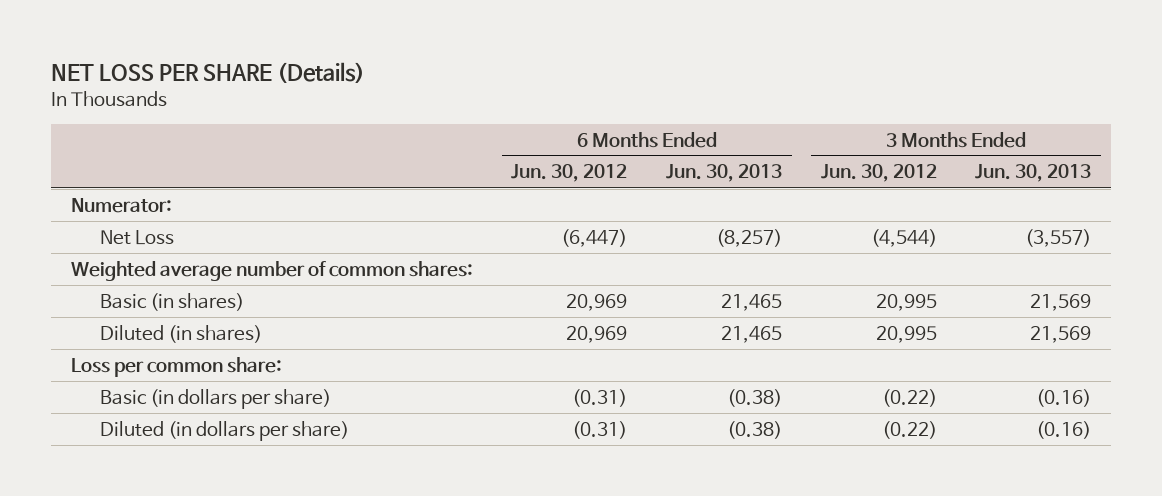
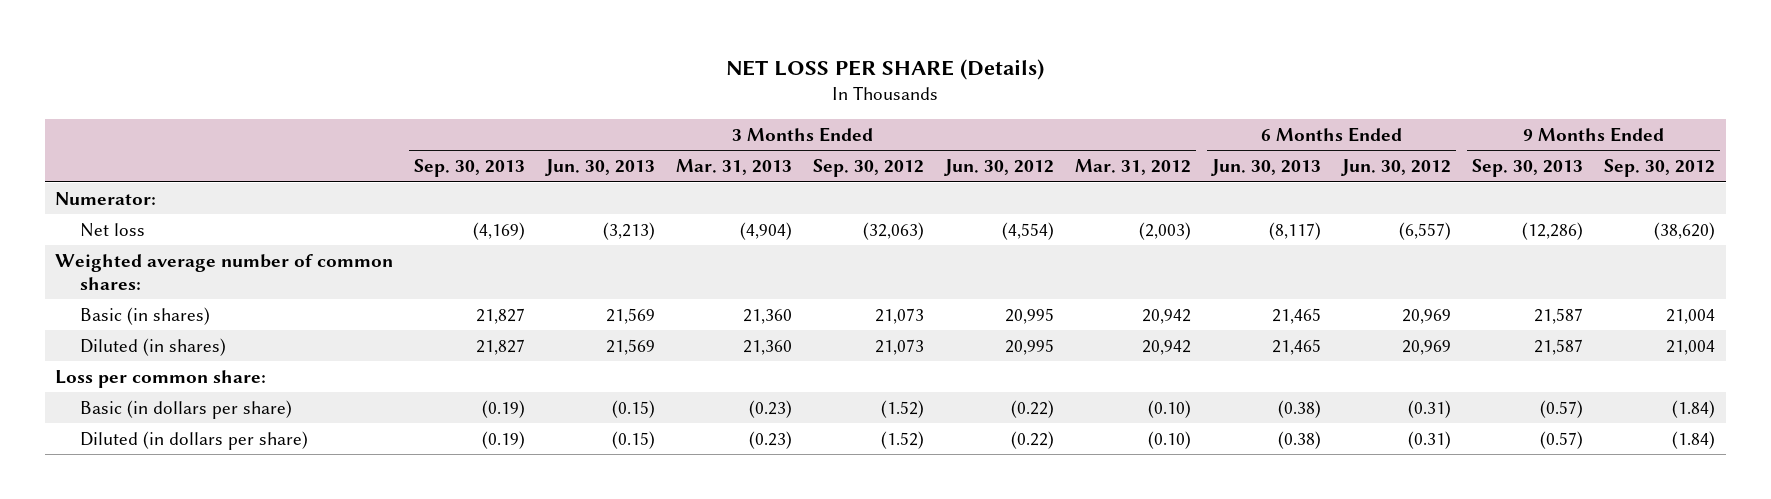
- | 6 Months Ended Jun. 30, 2012 | 6 Months Ended Jun. 30, 2013 | 3 Months Ended Jun. 30, 2012 | 3 Months Ended Jun. 30, 2013
+ | 3 Months Ended Sep. 30, 2013 | 3 Months Ended Jun. 30, 2013 | 3 Months Ended Mar. 31, 2013 | 3 Months Ended Sep. 30, 2012 | 3 Months Ended Jun. 30, 2012 | 3 Months Ended Mar. 31, 2012 | 6 Months Ended Jun. 30, 2013 | 6 Months Ended Jun. 30, 2012 | 9 Months Ended Sep. 30, 2013 | 9 Months Ended Sep. 30, 2012
- Net Loss | (6,447) | (8,257) | (4,544) | (3,557)
+ Net loss | (4,169) | (3,213) | (4,904) | (32,063) | (4,554) | (2,003) | (8,117) | (6,557) | (12,286) | (38,620)
- Basic (in dollars per share) | (0.31) | (0.38) | (0.22) | (0.16)
- Diluted (in dollars per share) | (0.31) | (0.38) | (0.22) | (0.16)
+ Basic (in dollars per share) | (0.19) | (0.15) | (0.23) | (1.52) | (0.22) | (0.10) | (0.38) | (0.31) | (0.57) | (1.84)
+ Diluted (in dollars per share) | (0.19) | (0.15) | (0.23) | (1.52) | (0.22) | (0.10) | (0.38) | (0.31) | (0.57) | (1.84)

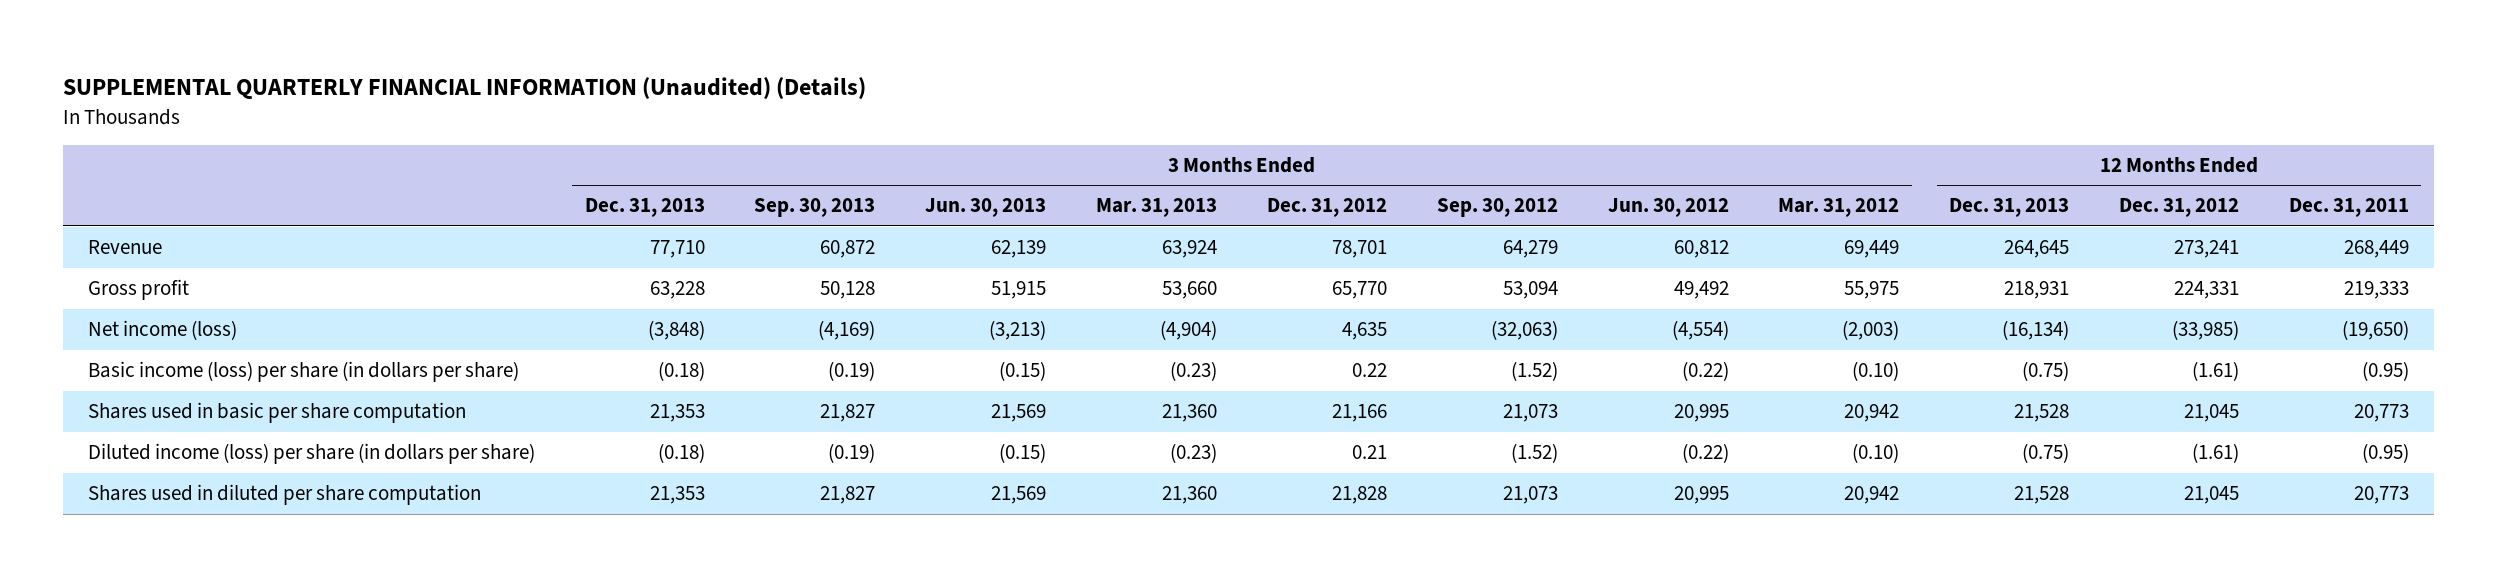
- NET LOSS PER SHARE (Details)
+ SUPPLEMENTAL QUARTERLY FINANCIAL INFORMATION (Unaudited) (Details)
- | 3 Months Ended Sep. 30, 2013 | 3 Months Ended Jun. 30, 2013 | 3 Months Ended Mar. 31, 2013 | 3 Months Ended Sep. 30, 2012 | 3 Months Ended Jun. 30, 2012 | 3 Months Ended Mar. 31, 2012 | 6 Months Ended Jun. 30, 2013 | 6 Months Ended Jun. 30, 2012 | 9 Months Ended Sep. 30, 2013 | 9 Months Ended Sep. 30, 2012
+ | 3 Months Ended Dec. 31, 2013 | 3 Months Ended Sep. 30, 2013 | 3 Months Ended Jun. 30, 2013 | 3 Months Ended Mar. 31, 2013 | 3 Months Ended Dec. 31, 2012 | 3 Months Ended Sep. 30, 2012 | 3 Months Ended Jun. 30, 2012 | 3 Months Ended Mar. 31, 2012 | 12 Months Ended Dec. 31, 2013 | 12 Months Ended Dec. 31, 2012 | 12 Months Ended Dec. 31, 2011
- Numerator:
- Net loss | (4,169) | (3,213) | (4,904) | (32,063) | (4,554) | (2,003) | (8,117) | (6,557) | (12,286) | (38,620)
- Weighted average number of common shares:
- Basic (in shares) | 21,827 | 21,569 | 21,360 | 21,073 | 20,995 | 20,942 | 21,465 | 20,969 | 21,587 | 21,004
- Diluted (in shares) | 21,827 | 21,569 | 21,360 | 21,073 | 20,995 | 20,942 | 21,465 | 20,969 | 21,587 | 21,004
- Loss per common share:
- Basic (in dollars per share) | (0.19) | (0.15) | (0.23) | (1.52) | (0.22) | (0.10) | (0.38) | (0.31) | (0.57) | (1.84)
- Diluted (in dollars per share) | (0.19) | (0.15) | (0.23) | (1.52) | (0.22) | (0.10) | (0.38) | (0.31) | (0.57) | (1.84)
+ Revenue | 77,710 | 60,872 | 62,139 | 63,924 | 78,701 | 64,279 | 60,812 | 69,449 | 264,645 | 273,241 | 268,449
+ Gross profit | 63,228 | 50,128 | 51,915 | 53,660 | 65,770 | 53,094 | 49,492 | 55,975 | 218,931 | 224,331 | 219,333
+ Net income (loss) | (3,848) | (4,169) | (3,213) | (4,904) | 4,635 | (32,063) | (4,554) | (2,003) | (16,134) | (33,985) | (19,650)
+ Basic income (loss) per share (in dollars per share) | (0.18) | (0.19) | (0.15) | (0.23) | 0.22 | (1.52) | (0.22) | (0.10) | (0.75) | (1.61) | (0.95)
+ Shares used in basic per share computation | 21,353 | 21,827 | 21,569 | 21,360 | 21,166 | 21,073 | 20,995 | 20,942 | 21,528 | 21,045 | 20,773
+ Diluted income (loss) per share (in dollars per share) | (0.18) | (0.19) | (0.15) | (0.23) | 0.21 | (1.52) | (0.22) | (0.10) | (0.75) | (1.61) | (0.95)
+ Shares used in diluted per share computation | 21,353 | 21,827 | 21,569 | 21,360 | 21,828 | 21,073 | 20,995 | 20,942 | 21,528 | 21,045 | 20,773

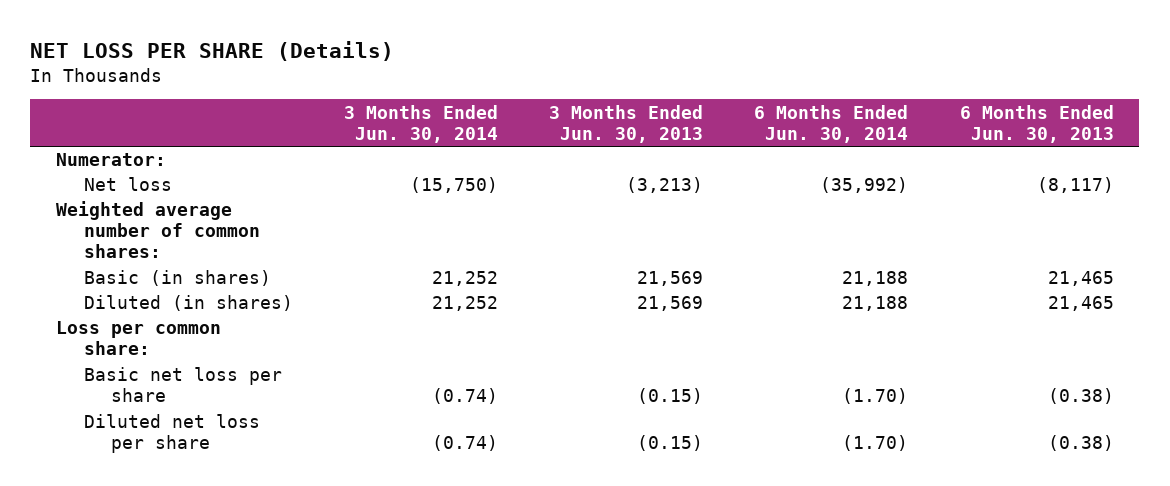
- SUPPLEMENTAL QUARTERLY FINANCIAL INFORMATION (Unaudited) (Details)
+ NET LOSS PER SHARE (Details)
- | 3 Months Ended Dec. 31, 2013 | 3 Months Ended Sep. 30, 2013 | 3 Months Ended Jun. 30, 2013 | 3 Months Ended Mar. 31, 2013 | 3 Months Ended Dec. 31, 2012 | 3 Months Ended Sep. 30, 2012 | 3 Months Ended Jun. 30, 2012 | 3 Months Ended Mar. 31, 2012 | 12 Months Ended Dec. 31, 2013 | 12 Months Ended Dec. 31, 2012 | 12 Months Ended Dec. 31, 2011
+ | 3 Months Ended Jun. 30, 2014 | 3 Months Ended Jun. 30, 2013 | 6 Months Ended Jun. 30, 2014 | 6 Months Ended Jun. 30, 2013
- Revenue | 77,710 | 60,872 | 62,139 | 63,924 | 78,701 | 64,279 | 60,812 | 69,449 | 264,645 | 273,241 | 268,449
- Gross profit | 63,228 | 50,128 | 51,915 | 53,660 | 65,770 | 53,094 | 49,492 | 55,975 | 218,931 | 224,331 | 219,333
- Net income (loss) | (3,848) | (4,169) | (3,213) | (4,904) | 4,635 | (32,063) | (4,554) | (2,003) | (16,134) | (33,985) | (19,650)
- Basic income (loss) per share (in dollars per share) | (0.18) | (0.19) | (0.15) | (0.23) | 0.22 | (1.52) | (0.22) | (0.10) | (0.75) | (1.61) | (0.95)
- Shares used in basic per share computation | 21,353 | 21,827 | 21,569 | 21,360 | 21,166 | 21,073 | 20,995 | 20,942 | 21,528 | 21,045 | 20,773
- Diluted income (loss) per share (in dollars per share) | (0.18) | (0.19) | (0.15) | (0.23) | 0.21 | (1.52) | (0.22) | (0.10) | (0.75) | (1.61) | (0.95)
- Shares used in diluted per share computation | 21,353 | 21,827 | 21,569 | 21,360 | 21,828 | 21,073 | 20,995 | 20,942 | 21,528 | 21,045 | 20,773
+ Numerator:
+ Net loss | (15,750) | (3,213) | (35,992) | (8,117)
+ Weighted average number of common shares:
+ Basic (in shares) | 21,252 | 21,569 | 21,188 | 21,465
+ Diluted (in shares) | 21,252 | 21,569 | 21,188 | 21,465
+ Loss per common share:
+ Basic net loss per share | (0.74) | (0.15) | (1.70) | (0.38)
+ Diluted net loss per share | (0.74) | (0.15) | (1.70) | (0.38)

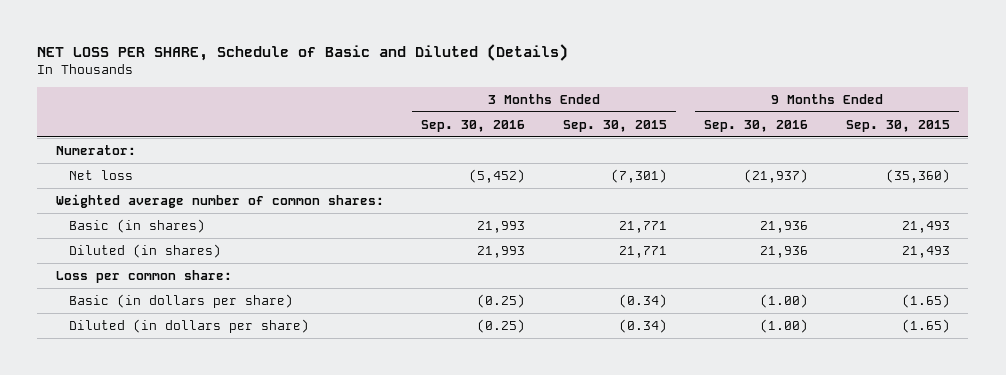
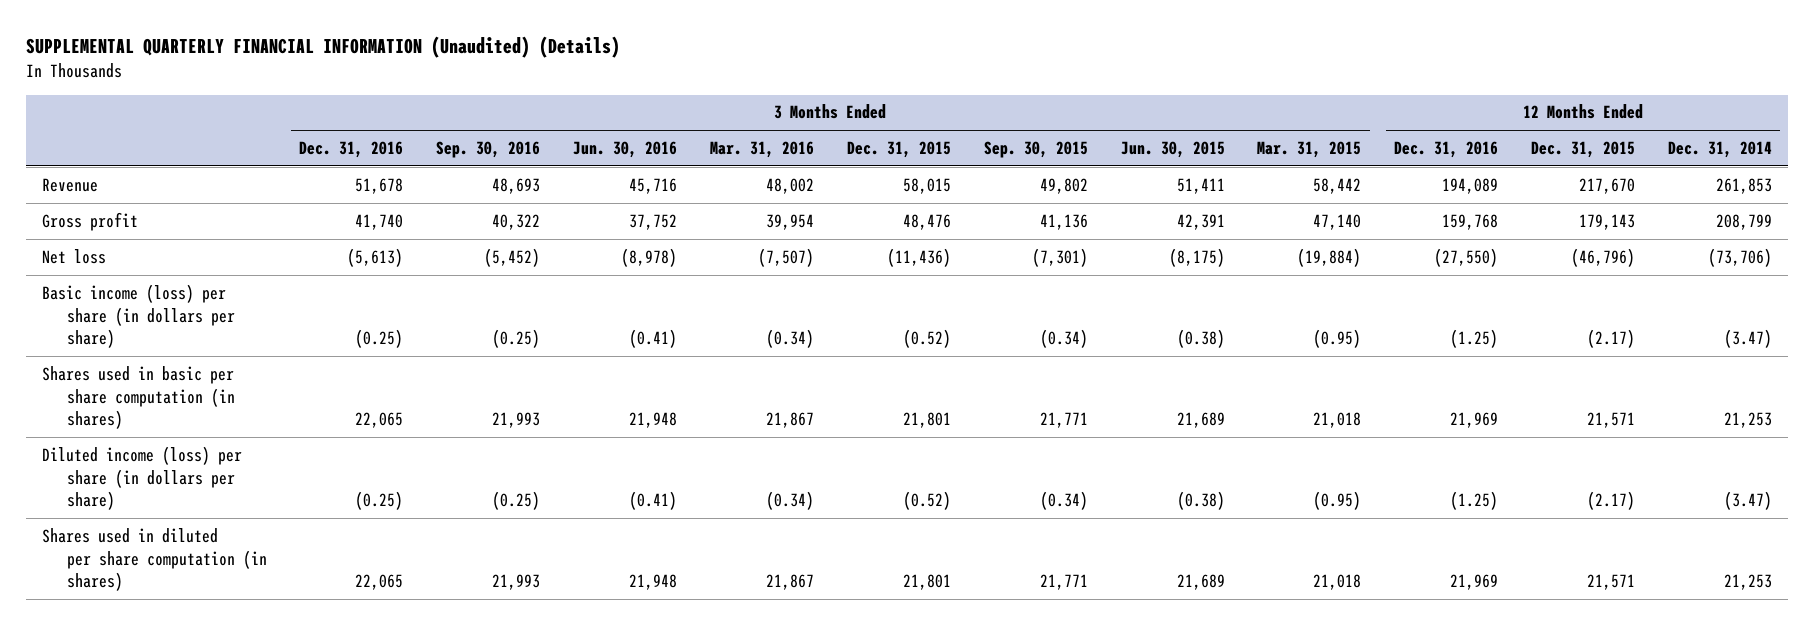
- NET LOSS PER SHARE, Schedule of Basic and Diluted (Details)
+ SUPPLEMENTAL QUARTERLY FINANCIAL INFORMATION (Unaudited) (Details)
- | 3 Months Ended Sep. 30, 2016 | 3 Months Ended Sep. 30, 2015 | 9 Months Ended Sep. 30, 2016 | 9 Months Ended Sep. 30, 2015
+ | 3 Months Ended Dec. 31, 2016 | 3 Months Ended Sep. 30, 2016 | 3 Months Ended Jun. 30, 2016 | 3 Months Ended Mar. 31, 2016 | 3 Months Ended Dec. 31, 2015 | 3 Months Ended Sep. 30, 2015 | 3 Months Ended Jun. 30, 2015 | 3 Months Ended Mar. 31, 2015 | 12 Months Ended Dec. 31, 2016 | 12 Months Ended Dec. 31, 2015 | 12 Months Ended Dec. 31, 2014
- Numerator:
+ Revenue | 51,678 | 48,693 | 45,716 | 48,002 | 58,015 | 49,802 | 51,411 | 58,442 | 194,089 | 217,670 | 261,853
+ Gross profit | 41,740 | 40,322 | 37,752 | 39,954 | 48,476 | 41,136 | 42,391 | 47,140 | 159,768 | 179,143 | 208,799
- Weighted average number of common shares:
- Basic (in shares) | 21,993 | 21,771 | 21,936 | 21,493
- Diluted (in shares) | 21,993 | 21,771 | 21,936 | 21,493
- Loss per common share:
- Basic (in dollars per share) | (0.25) | (0.34) | (1.00) | (1.65)
- Diluted (in dollars per share) | (0.25) | (0.34) | (1.00) | (1.65)
+ Basic income (loss) per share (in dollars per share) | (0.25) | (0.25) | (0.41) | (0.34) | (0.52) | (0.34) | (0.38) | (0.95) | (1.25) | (2.17) | (3.47)
+ Shares used in basic per share computation (in shares) | 22,065 | 21,993 | 21,948 | 21,867 | 21,801 | 21,771 | 21,689 | 21,018 | 21,969 | 21,571 | 21,253
+ Diluted income (loss) per share (in dollars per share) | (0.25) | (0.25) | (0.41) | (0.34) | (0.52) | (0.34) | (0.38) | (0.95) | (1.25) | (2.17) | (3.47)
+ Shares used in diluted per share computation (in shares) | 22,065 | 21,993 | 21,948 | 21,867 | 21,801 | 21,771 | 21,689 | 21,018 | 21,969 | 21,571 | 21,253

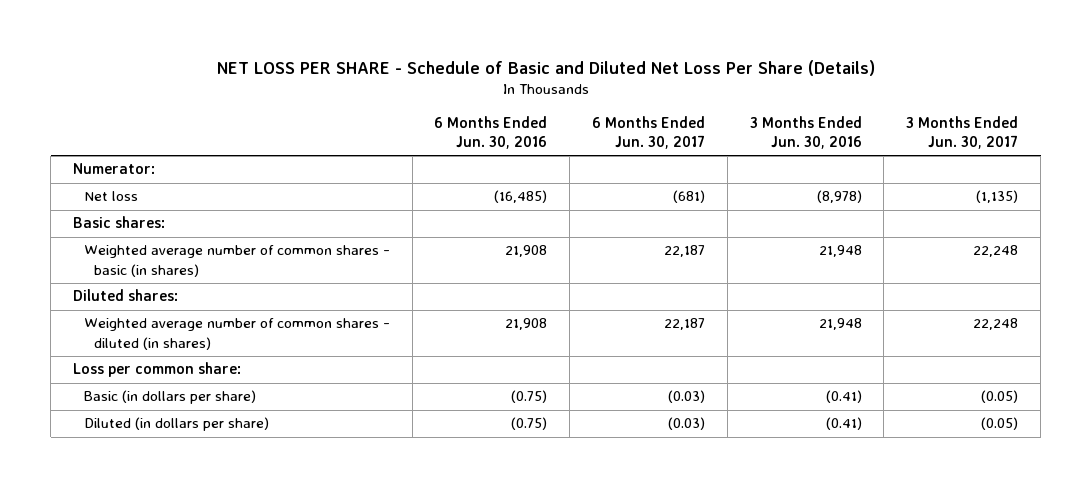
- SUPPLEMENTAL QUARTERLY FINANCIAL INFORMATION (Unaudited) (Details)
+ NET LOSS PER SHARE - Schedule of Basic and Diluted Net Loss Per Share (Details)
- | 3 Months Ended Dec. 31, 2016 | 3 Months Ended Sep. 30, 2016 | 3 Months Ended Jun. 30, 2016 | 3 Months Ended Mar. 31, 2016 | 3 Months Ended Dec. 31, 2015 | 3 Months Ended Sep. 30, 2015 | 3 Months Ended Jun. 30, 2015 | 3 Months Ended Mar. 31, 2015 | 12 Months Ended Dec. 31, 2016 | 12 Months Ended Dec. 31, 2015 | 12 Months Ended Dec. 31, 2014
+ | 6 Months Ended Jun. 30, 2016 | 6 Months Ended Jun. 30, 2017 | 3 Months Ended Jun. 30, 2016 | 3 Months Ended Jun. 30, 2017
- Revenue | 51,678 | 48,693 | 45,716 | 48,002 | 58,015 | 49,802 | 51,411 | 58,442 | 194,089 | 217,670 | 261,853
- Gross profit | 41,740 | 40,322 | 37,752 | 39,954 | 48,476 | 41,136 | 42,391 | 47,140 | 159,768 | 179,143 | 208,799
+ Numerator:
- Basic income (loss) per share (in dollars per share) | (0.25) | (0.25) | (0.41) | (0.34) | (0.52) | (0.34) | (0.38) | (0.95) | (1.25) | (2.17) | (3.47)
- Shares used in basic per share computation (in shares) | 22,065 | 21,993 | 21,948 | 21,867 | 21,801 | 21,771 | 21,689 | 21,018 | 21,969 | 21,571 | 21,253
- Diluted income (loss) per share (in dollars per share) | (0.25) | (0.25) | (0.41) | (0.34) | (0.52) | (0.34) | (0.38) | (0.95) | (1.25) | (2.17) | (3.47)
- Shares used in diluted per share computation (in shares) | 22,065 | 21,993 | 21,948 | 21,867 | 21,801 | 21,771 | 21,689 | 21,018 | 21,969 | 21,571 | 21,253
+ Basic shares:
+ Weighted average number of common shares - basic (in shares) | 21,908 | 22,187 | 21,948 | 22,248
+ Diluted shares:
+ Weighted average number of common shares - diluted (in shares) | 21,908 | 22,187 | 21,948 | 22,248
+ Loss per common share:
+ Basic (in dollars per share) | (0.75) | (0.03) | (0.41) | (0.05)
+ Diluted (in dollars per share) | (0.75) | (0.03) | (0.41) | (0.05)

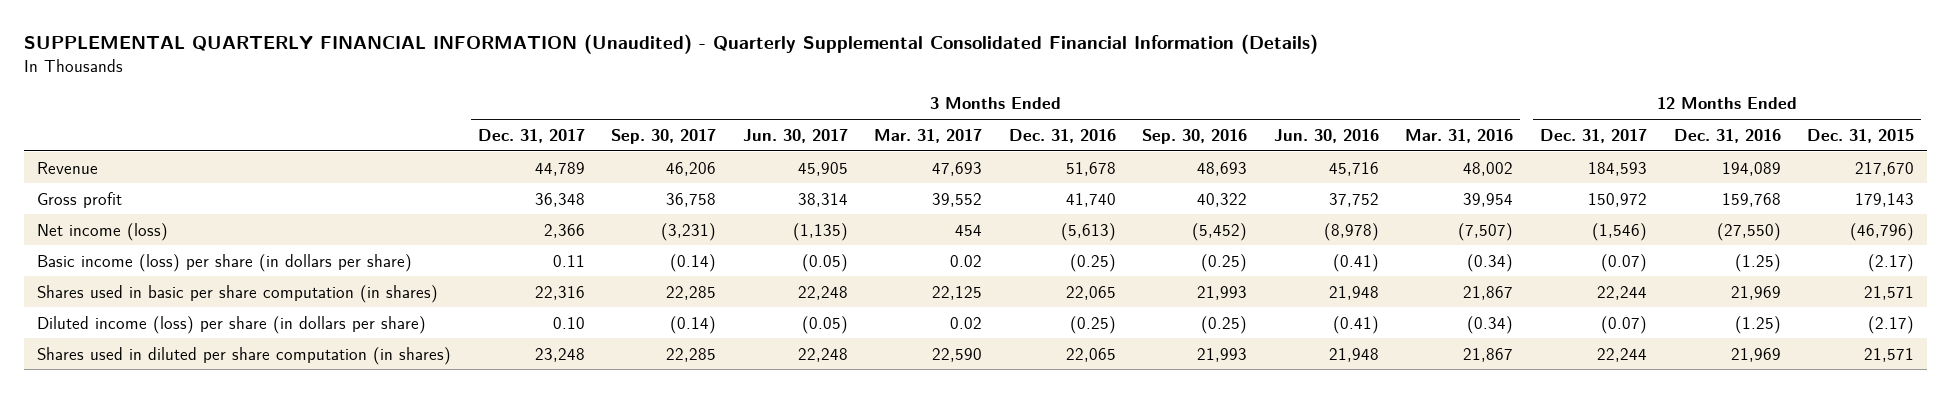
- NET LOSS PER SHARE - Schedule of Basic and Diluted Net Loss Per Share (Details)
+ SUPPLEMENTAL QUARTERLY FINANCIAL INFORMATION (Unaudited) - Quarterly Supplemental Consolidated Financial Information (Details)
- | 6 Months Ended Jun. 30, 2016 | 6 Months Ended Jun. 30, 2017 | 3 Months Ended Jun. 30, 2016 | 3 Months Ended Jun. 30, 2017
+ | 3 Months Ended Dec. 31, 2017 | 3 Months Ended Sep. 30, 2017 | 3 Months Ended Jun. 30, 2017 | 3 Months Ended Mar. 31, 2017 | 3 Months Ended Dec. 31, 2016 | 3 Months Ended Sep. 30, 2016 | 3 Months Ended Jun. 30, 2016 | 3 Months Ended Mar. 31, 2016 | 12 Months Ended Dec. 31, 2017 | 12 Months Ended Dec. 31, 2016 | 12 Months Ended Dec. 31, 2015
- Numerator:
- Net loss | (16,485) | (681) | (8,978) | (1,135)
- Basic shares:
- Weighted average number of common shares - basic (in shares) | 21,908 | 22,187 | 21,948 | 22,248
- Diluted shares:
- Weighted average number of common shares - diluted (in shares) | 21,908 | 22,187 | 21,948 | 22,248
- Loss per common share:
- Basic (in dollars per share) | (0.75) | (0.03) | (0.41) | (0.05)
- Diluted (in dollars per share) | (0.75) | (0.03) | (0.41) | (0.05)
+ Revenue | 44,789 | 46,206 | 45,905 | 47,693 | 51,678 | 48,693 | 45,716 | 48,002 | 184,593 | 194,089 | 217,670
+ Gross profit | 36,348 | 36,758 | 38,314 | 39,552 | 41,740 | 40,322 | 37,752 | 39,954 | 150,972 | 159,768 | 179,143
+ Net income (loss) | 2,366 | (3,231) | (1,135) | 454 | (5,613) | (5,452) | (8,978) | (7,507) | (1,546) | (27,550) | (46,796)
+ Basic income (loss) per share (in dollars per share) | 0.11 | (0.14) | (0.05) | 0.02 | (0.25) | (0.25) | (0.41) | (0.34) | (0.07) | (1.25) | (2.17)
+ Shares used in basic per share computation (in shares) | 22,316 | 22,285 | 22,248 | 22,125 | 22,065 | 21,993 | 21,948 | 21,867 | 22,244 | 21,969 | 21,571
+ Diluted income (loss) per share (in dollars per share) | 0.10 | (0.14) | (0.05) | 0.02 | (0.25) | (0.25) | (0.41) | (0.34) | (0.07) | (1.25) | (2.17)
+ Shares used in diluted per share computation (in shares) | 23,248 | 22,285 | 22,248 | 22,590 | 22,065 | 21,993 | 21,948 | 21,867 | 22,244 | 21,969 | 21,571

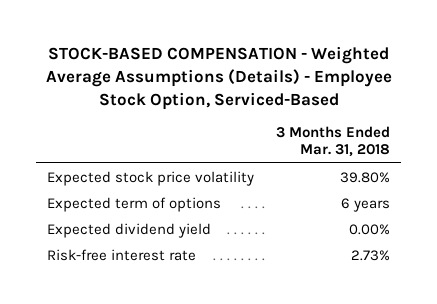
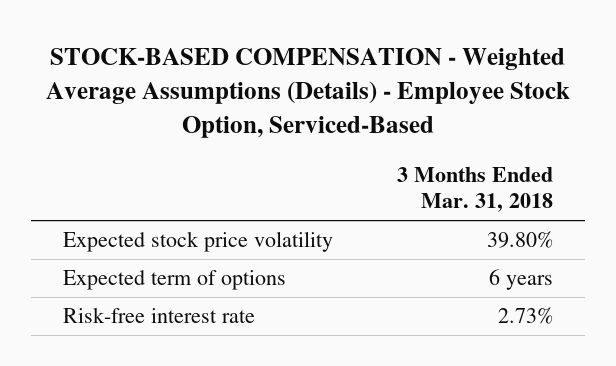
- Expected dividend yield | 0.00%

